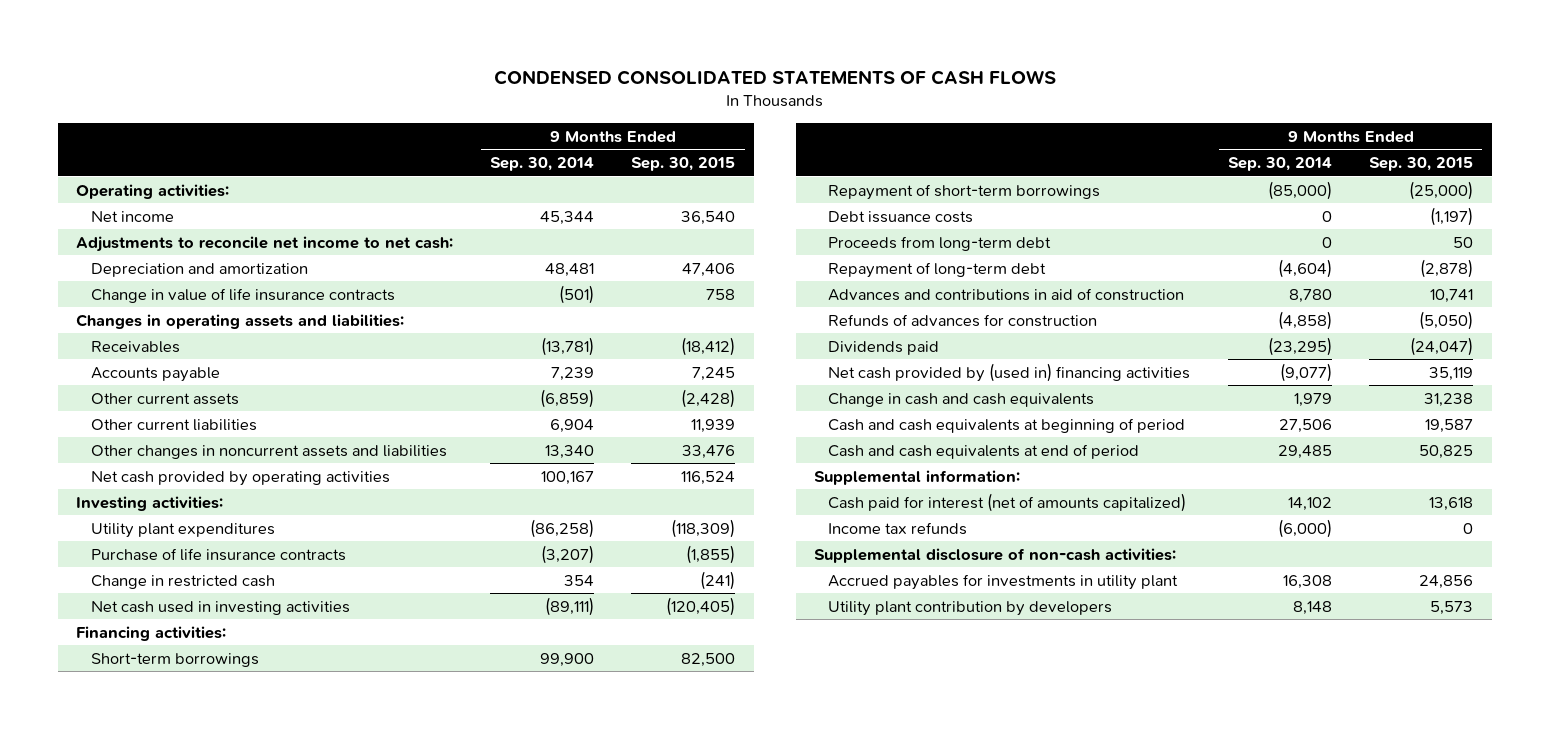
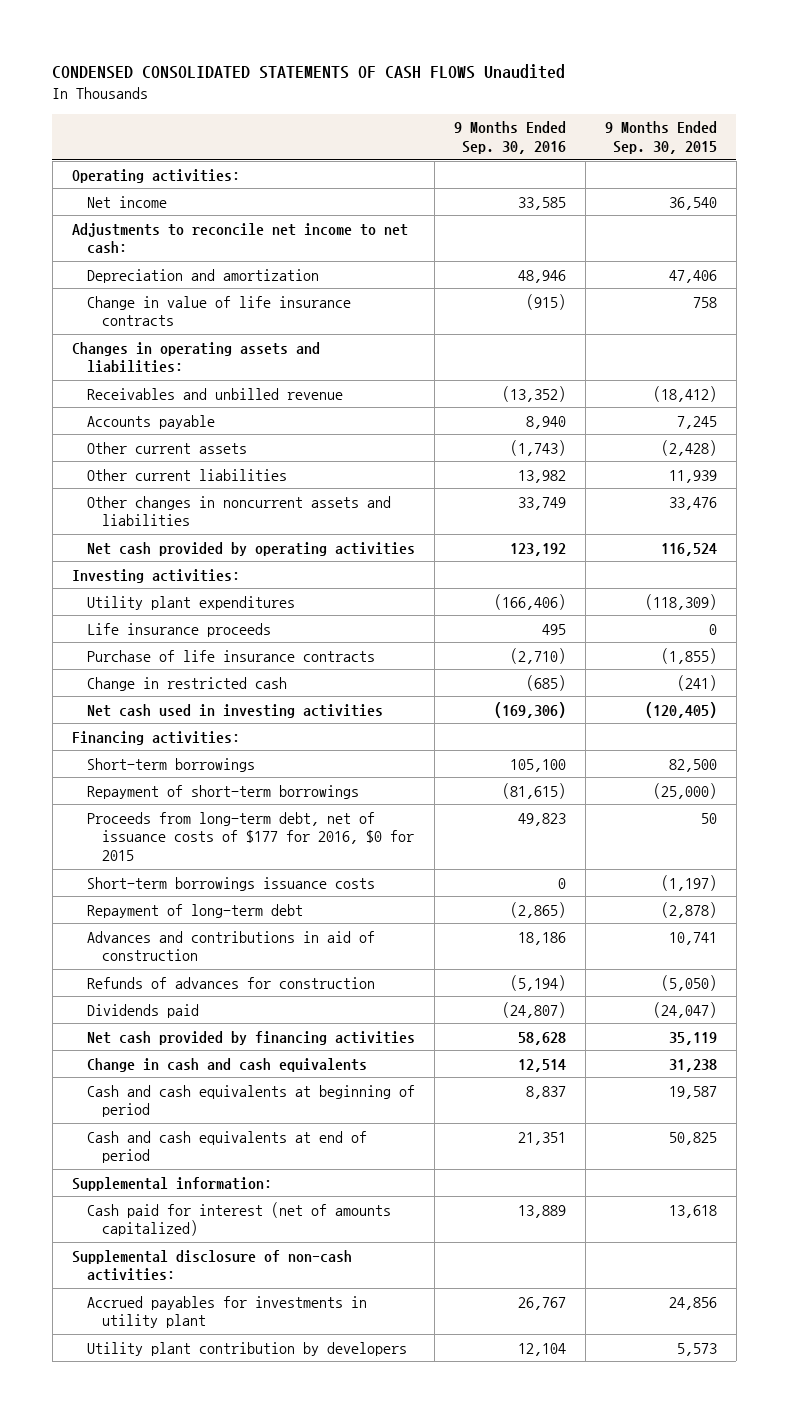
- CONDENSED CONSOLIDATED STATEMENTS OF CASH FLOWS
+ CONDENSED CONSOLIDATED STATEMENTS OF CASH FLOWS Unaudited
- | 9 Months Ended Sep. 30, 2014 | 9 Months Ended Sep. 30, 2015
+ | 9 Months Ended Sep. 30, 2016 | 9 Months Ended Sep. 30, 2015
- Receivables | (13,781) | (18,412)
+ Receivables and unbilled revenue | (13,352) | (18,412)
+ Life insurance proceeds | 495 | 0
- Debt issuance costs | 0 | (1,197)
- Proceeds from long-term debt | 0 | 50
+ Proceeds from long-term debt, net of issuance costs of $177 for 2016, $0 for 2015 | 49,823 | 50
+ Short-term borrowings issuance costs | 0 | (1,197)
- Net cash provided by (used in) financing activities | (9,077) | 35,119
+ Net cash provided by financing activities | 58,628 | 35,119
- Income tax refunds | (6,000) | 0

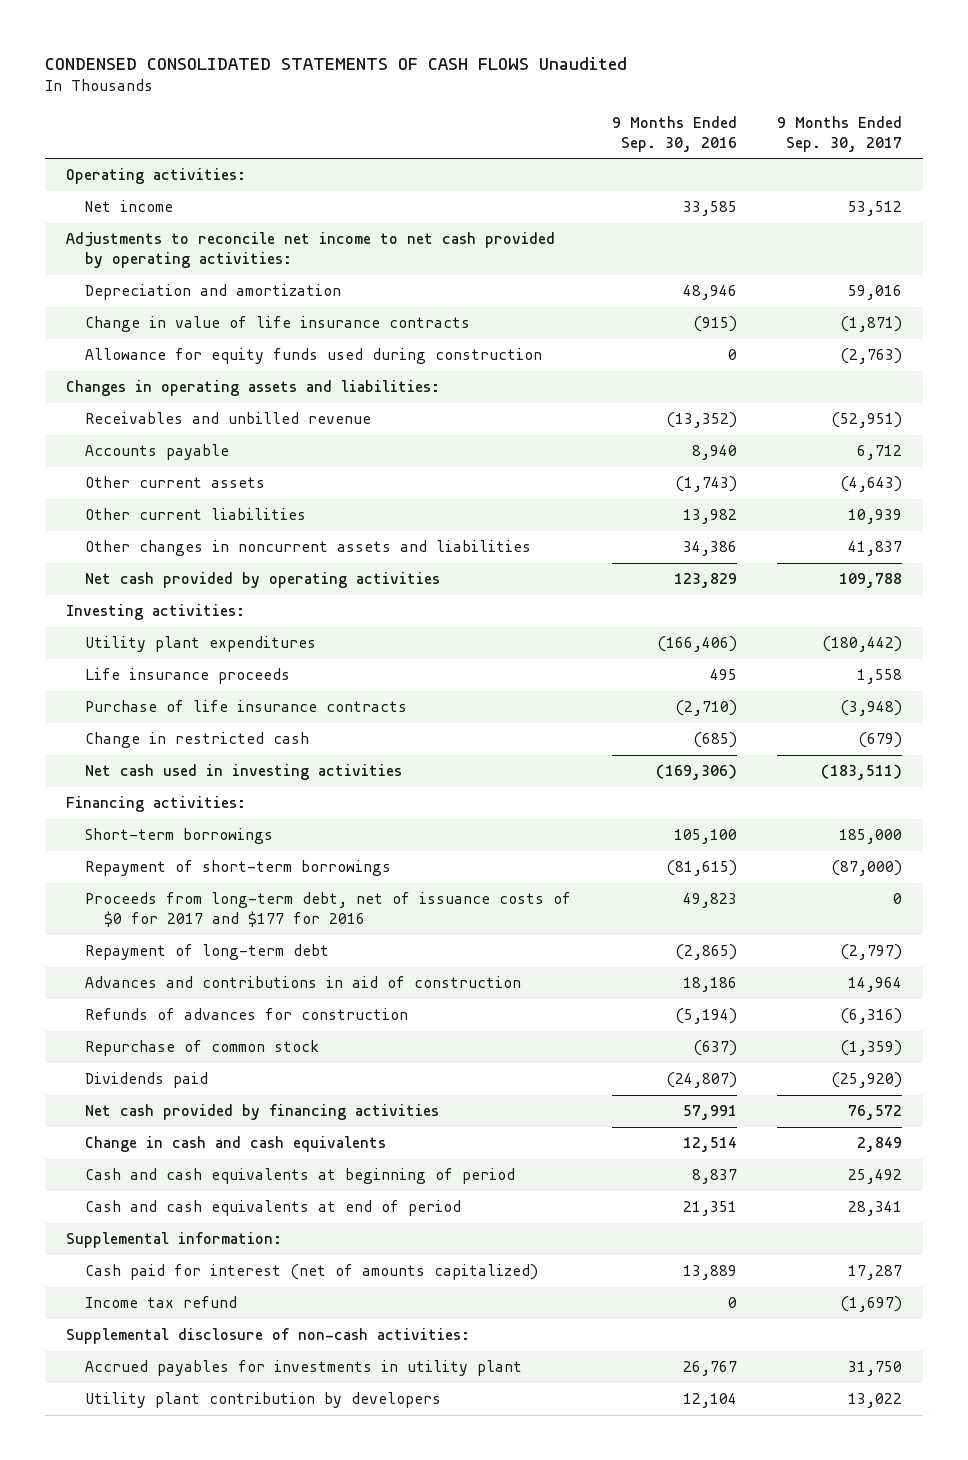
- | 9 Months Ended Sep. 30, 2016 | 9 Months Ended Sep. 30, 2015
+ | 9 Months Ended Sep. 30, 2016 | 9 Months Ended Sep. 30, 2017
- Adjustments to reconcile net income to net cash:
+ Adjustments to reconcile net income to net cash provided by operating activities:
+ Allowance for equity funds used during construction | 0 | (2,763)
- Other changes in noncurrent assets and liabilities | 33,749 | 33,476
- Net cash provided by operating activities | 123,192 | 116,524
+ Other changes in noncurrent assets and liabilities | 34,386 | 41,837
+ Net cash provided by operating activities | 123,829 | 109,788
- Proceeds from long-term debt, net of issuance costs of $177 for 2016, $0 for 2015 | 49,823 | 50
- Short-term borrowings issuance costs | 0 | (1,197)
+ Proceeds from long-term debt, net of issuance costs of $0 for 2017 and $177 for 2016 | 49,823 | 0
+ Repurchase of common stock | (637) | (1,359)
- Net cash provided by financing activities | 58,628 | 35,119
+ Net cash provided by financing activities | 57,991 | 76,572
+ Income tax refund | 0 | (1,697)

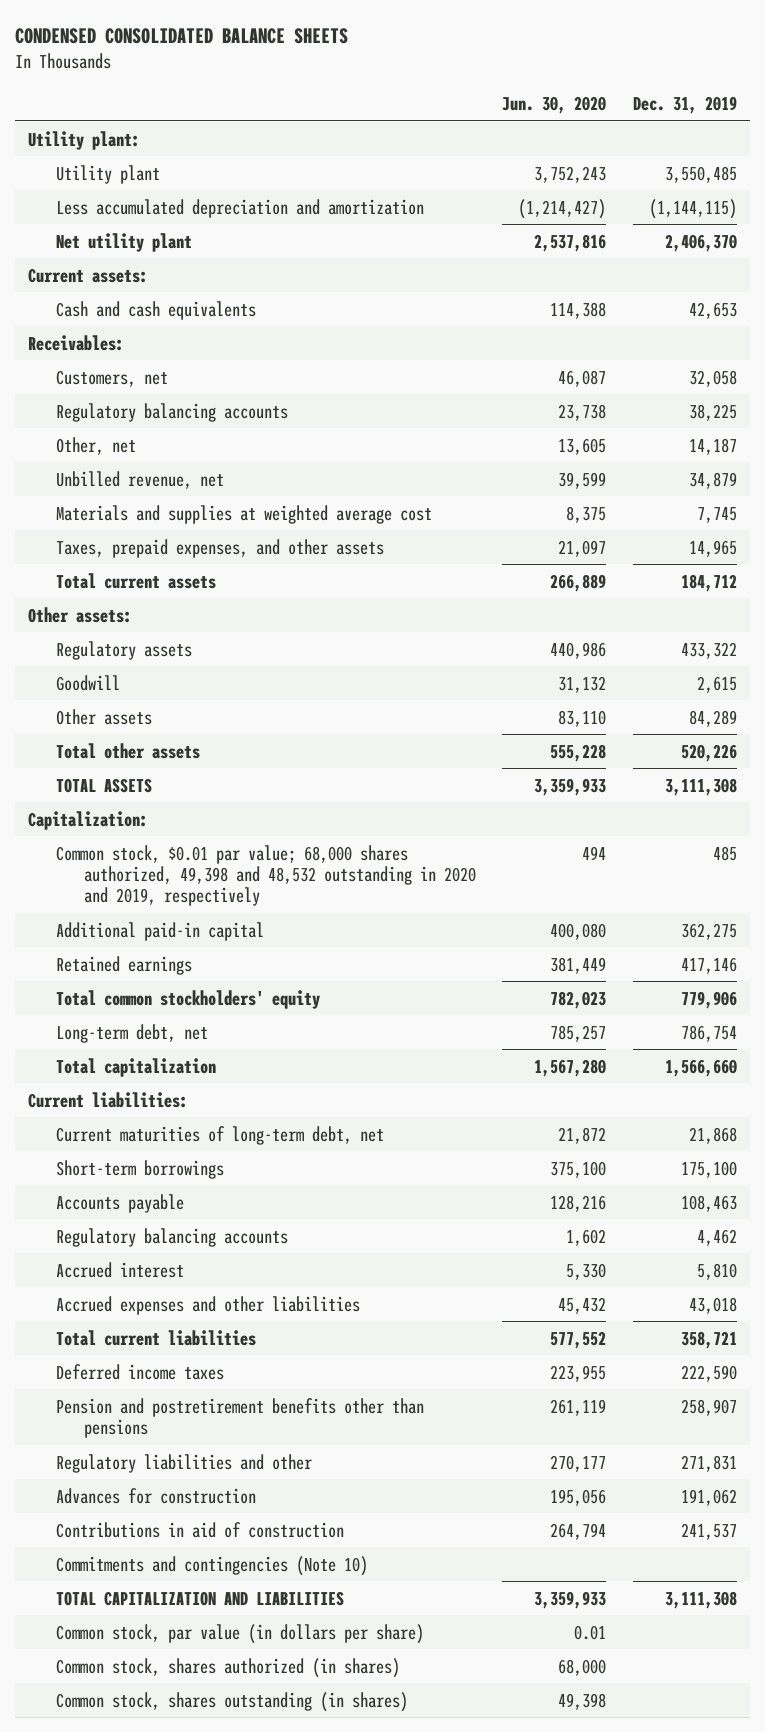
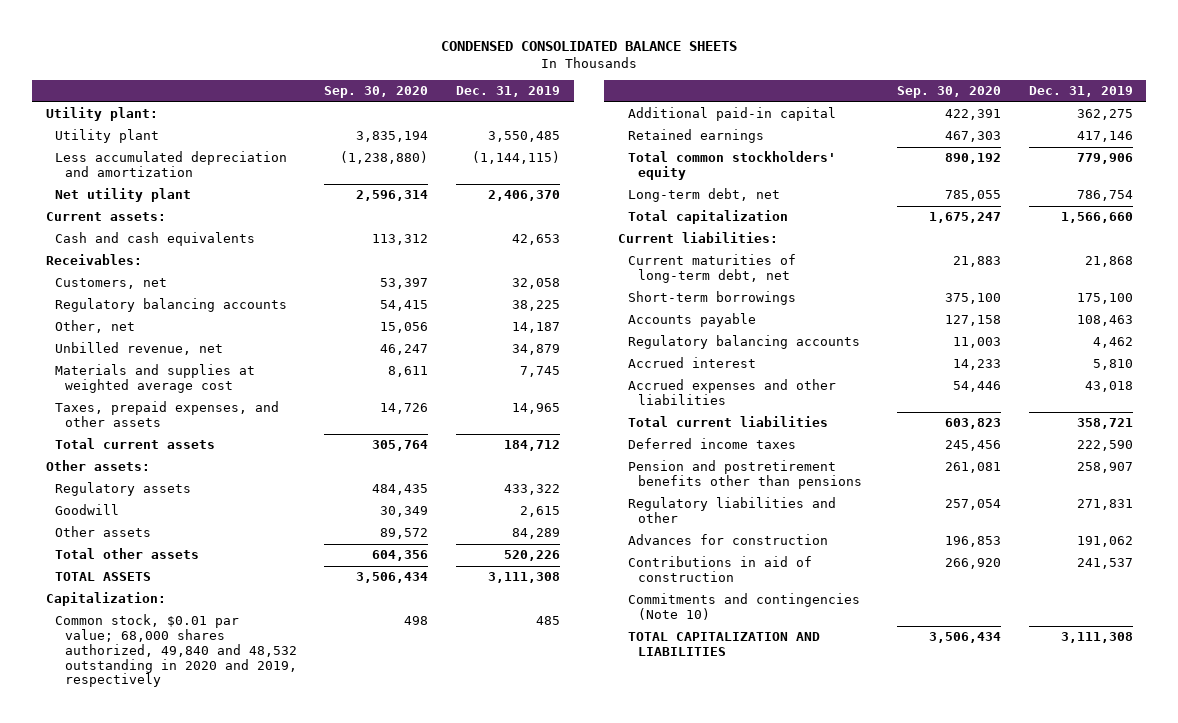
- | Jun. 30, 2020 | Dec. 31, 2019
+ | Sep. 30, 2020 | Dec. 31, 2019
- Common stock, $0.01 par value; 68,000 shares authorized, 49,398 and 48,532 outstanding in 2020 and 2019, respectively | 494 | 485
+ Common stock, $0.01 par value; 68,000 shares authorized, 49,840 and 48,532 outstanding in 2020 and 2019, respectively | 498 | 485
- Common stock, par value (in dollars per share) | 0.01 |
- Common stock, shares authorized (in shares) | 68,000 |
- Common stock, shares outstanding (in shares) | 49,398 |

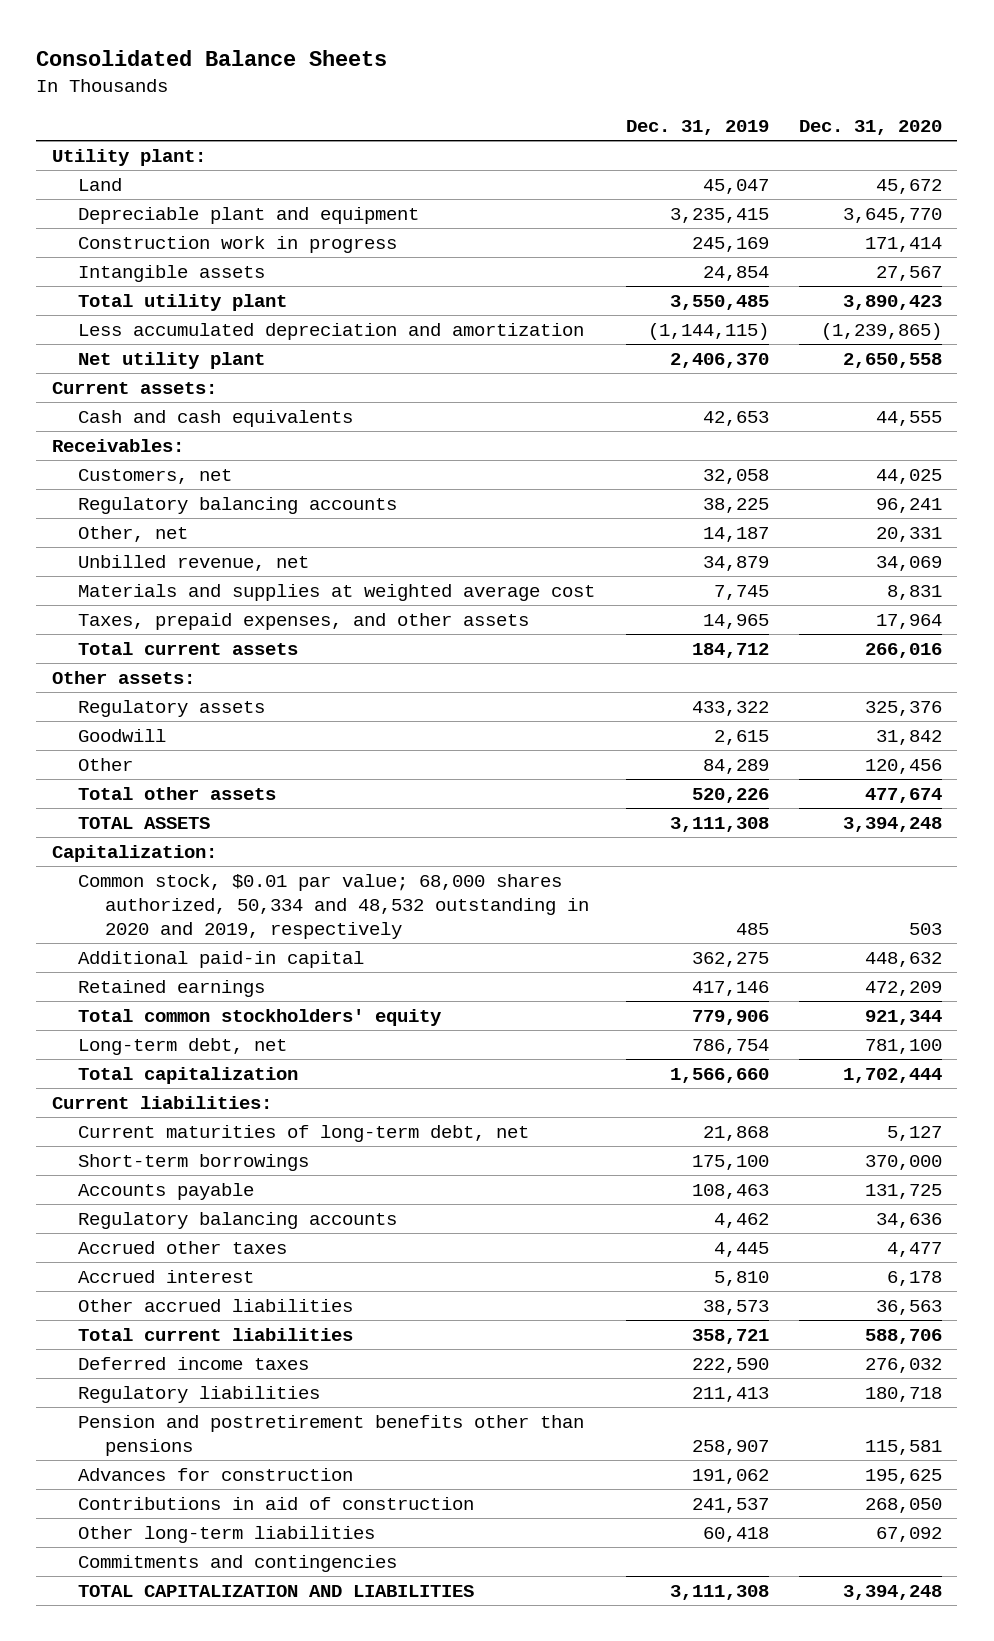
- CONDENSED CONSOLIDATED BALANCE SHEETS
+ Consolidated Balance Sheets
- | Sep. 30, 2020 | Dec. 31, 2019
+ | Dec. 31, 2019 | Dec. 31, 2020
- Utility plant | 3,835,194 | 3,550,485
+ Land | 45,047 | 45,672
+ Depreciable plant and equipment | 3,235,415 | 3,645,770
+ Construction work in progress | 245,169 | 171,414
+ Intangible assets | 24,854 | 27,567
+ Total utility plant | 3,550,485 | 3,890,423
- Other assets | 89,572 | 84,289
+ Other | 84,289 | 120,456
- Common stock, $0.01 par value; 68,000 shares authorized, 49,840 and 48,532 outstanding in 2020 and 2019, respectively | 498 | 485
+ Common stock, $0.01 par value; 68,000 shares authorized, 50,334 and 48,532 outstanding in 2020 and 2019, respectively | 485 | 503
+ Accrued other taxes | 4,445 | 4,477
- Accrued expenses and other liabilities | 54,446 | 43,018
+ Other accrued liabilities | 38,573 | 36,563
+ Regulatory liabilities | 211,413 | 180,718
- Regulatory liabilities and other | 257,054 | 271,831
- Commitments and contingencies (Note 10)
+ Other long-term liabilities | 60,418 | 67,092
+ Commitments and contingencies

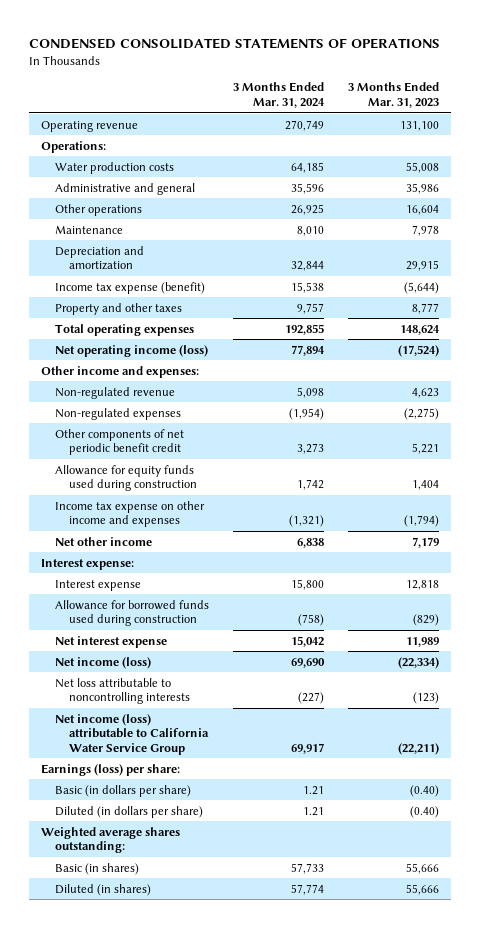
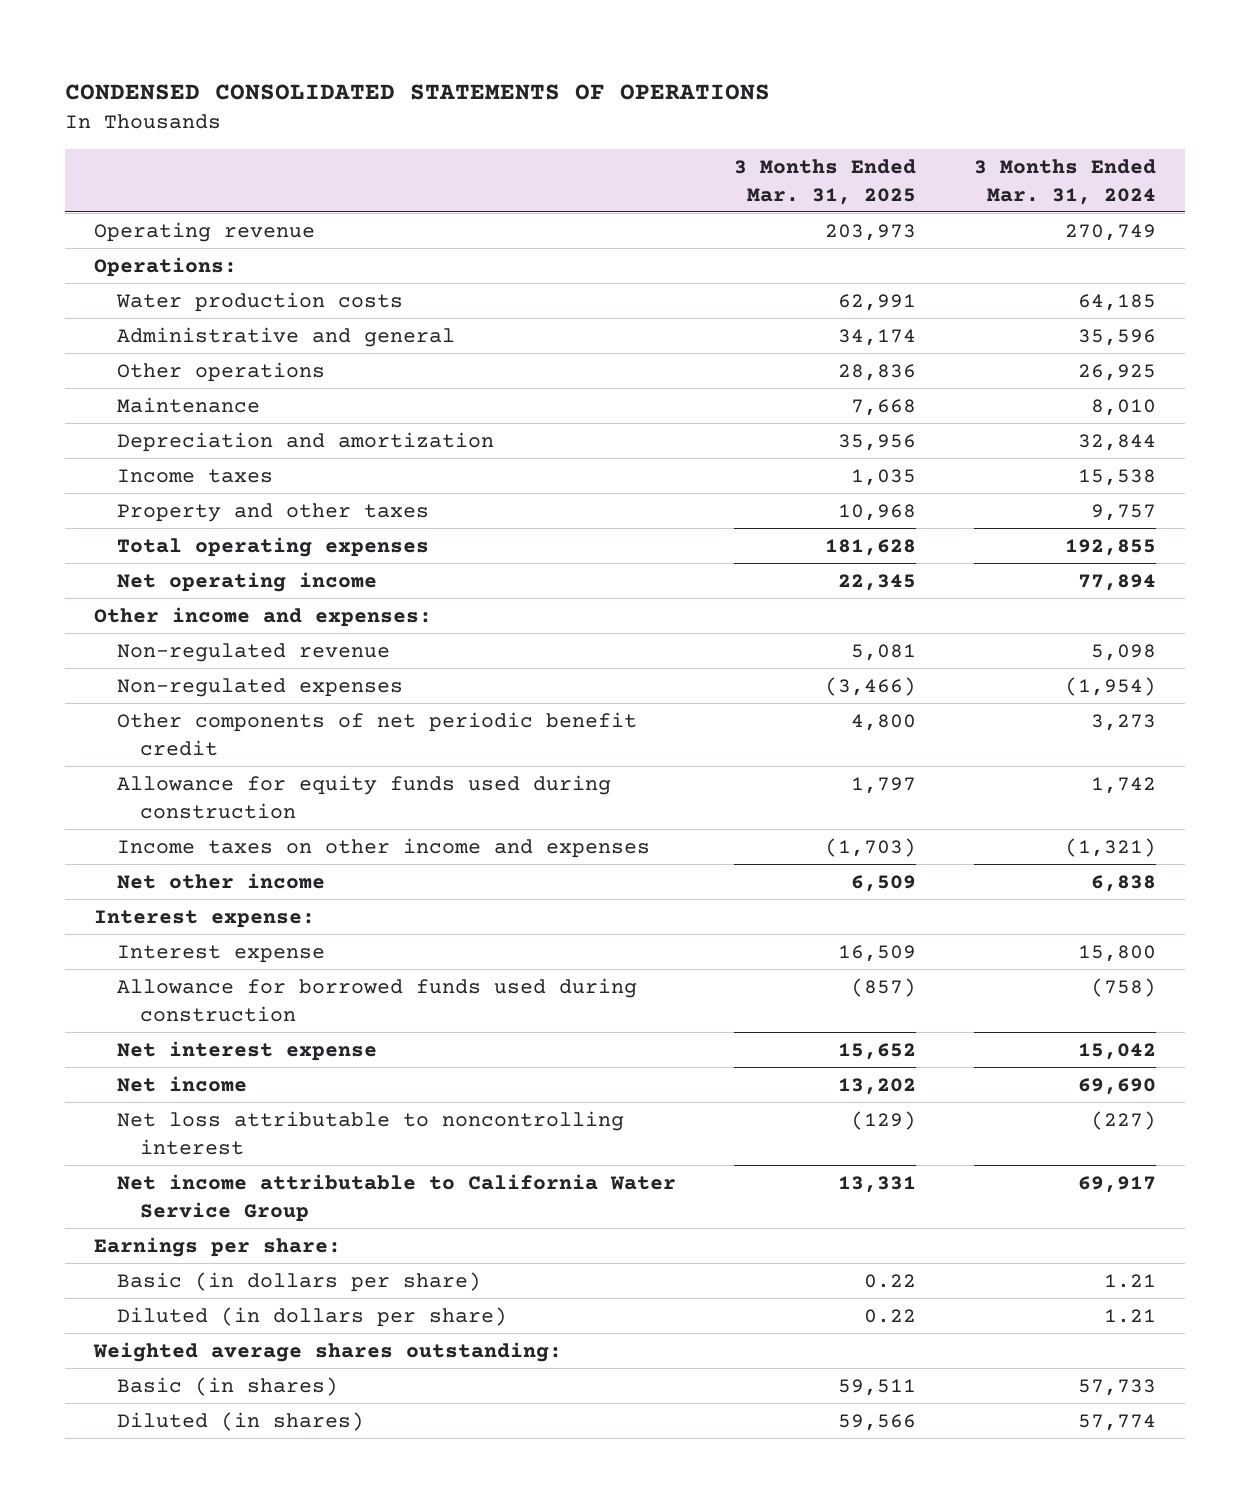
- | 3 Months Ended Mar. 31, 2024 | 3 Months Ended Mar. 31, 2023
+ | 3 Months Ended Mar. 31, 2025 | 3 Months Ended Mar. 31, 2024
- Income tax expense (benefit) | 15,538 | (5,644)
+ Income taxes | 1,035 | 15,538
- Net operating income (loss) | 77,894 | (17,524)
+ Net operating income | 22,345 | 77,894
- Income tax expense on other income and expenses | (1,321) | (1,794)
+ Income taxes on other income and expenses | (1,703) | (1,321)
- Net income (loss) | 69,690 | (22,334)
- Net loss attributable to noncontrolling interests | (227) | (123)
- Net income (loss) attributable to California Water Service Group | 69,917 | (22,211)
- Earnings (loss) per share:
+ Net income | 13,202 | 69,690
+ Net loss attributable to noncontrolling interest | (129) | (227)
+ Net income attributable to California Water Service Group | 13,331 | 69,917
+ Earnings per share:

